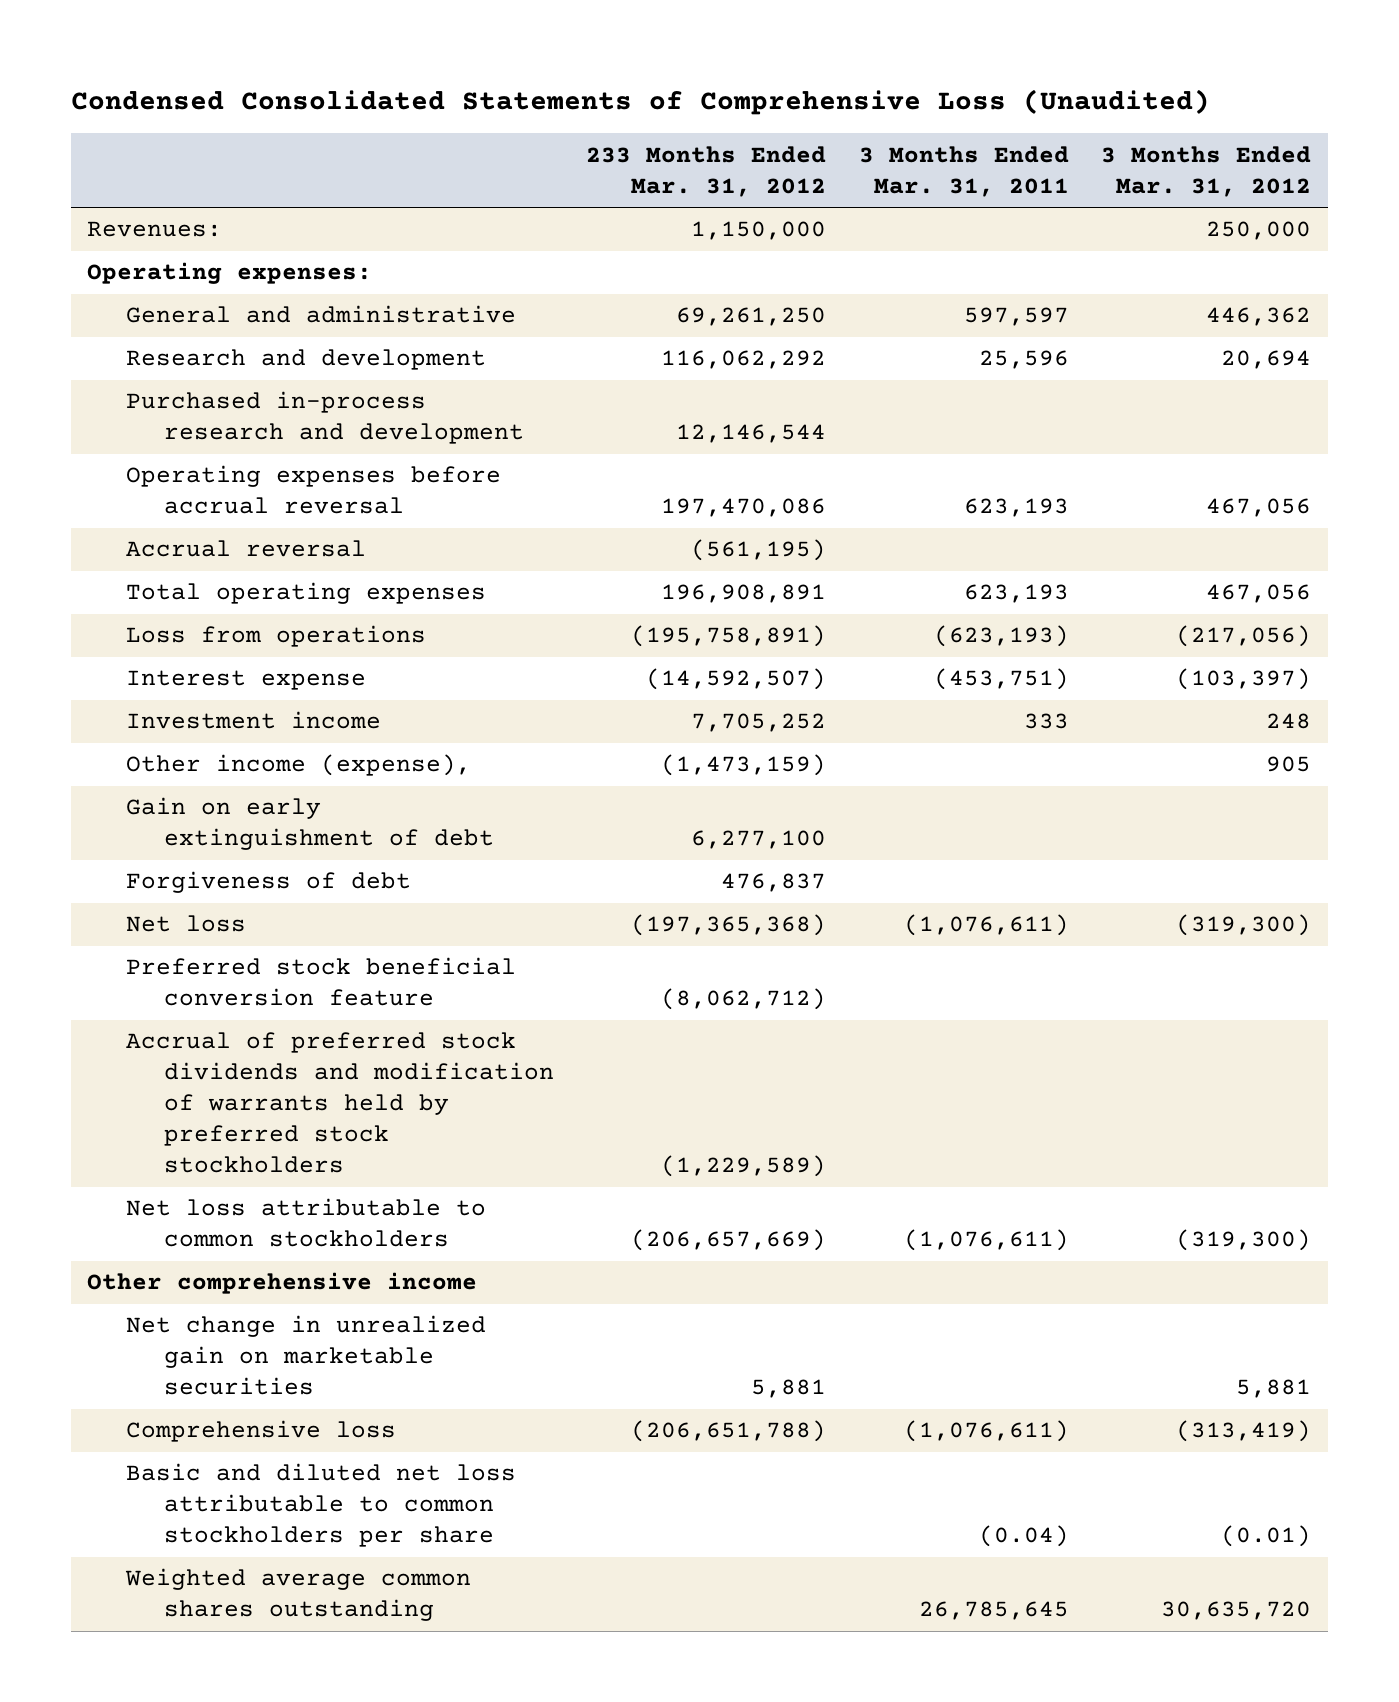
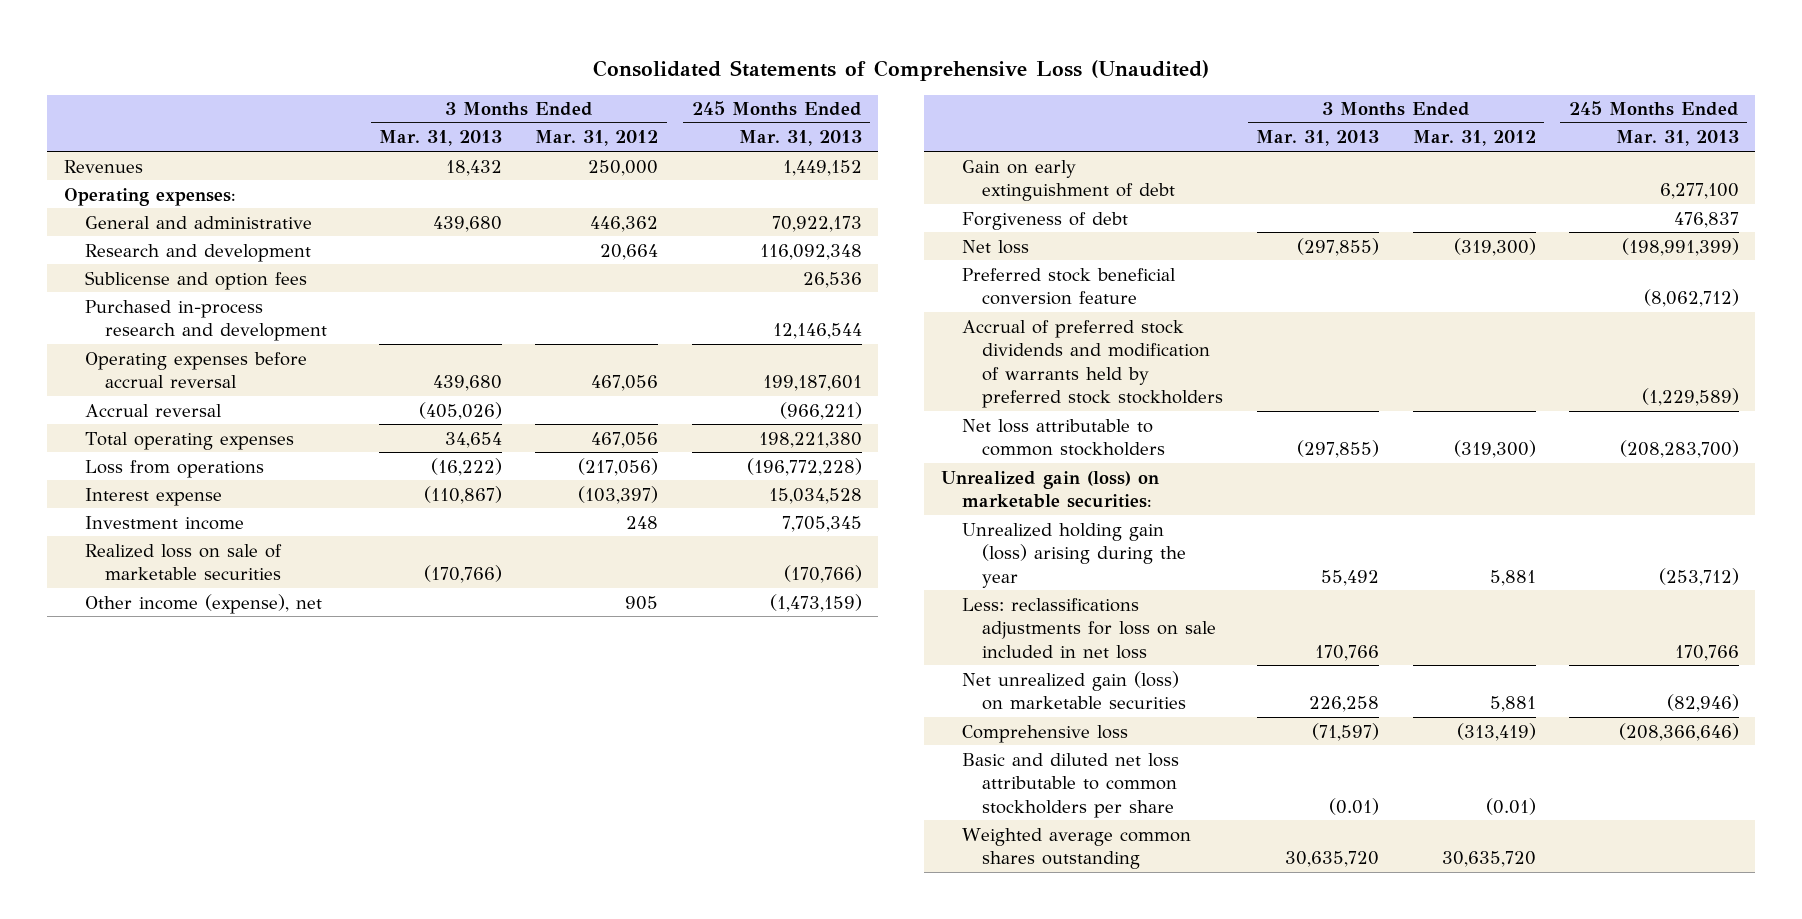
- Condensed Consolidated Statements of Comprehensive Loss (Unaudited)
+ Consolidated Statements of Comprehensive Loss (Unaudited)
- | 233 Months Ended Mar. 31, 2012 | 3 Months Ended Mar. 31, 2011 | 3 Months Ended Mar. 31, 2012
+ | 3 Months Ended Mar. 31, 2013 | 3 Months Ended Mar. 31, 2012 | 245 Months Ended Mar. 31, 2013
- Revenues: | 1,150,000 | | 250,000
+ Revenues | 18,432 | 250,000 | 1,449,152
- Research and development | 116,062,292 | 25,596 | 20,694
+ Research and development | | 20,664 | 116,092,348
+ Sublicense and option fees | | | 26,536
- Other income (expense), | (1,473,159) | | 905
+ Realized loss on sale of marketable securities | (170,766) | | (170,766)
+ Other income (expense), net | | 905 | (1,473,159)
- Other comprehensive income
- Net change in unrealized gain on marketable securities | 5,881 | | 5,881
+ Unrealized gain (loss) on marketable securities:
+ Unrealized holding gain (loss) arising during the year | 55,492 | 5,881 | (253,712)
+ Less: reclassifications adjustments for loss on sale included in net loss | 170,766 | | 170,766
+ Net unrealized gain (loss) on marketable securities | 226,258 | 5,881 | (82,946)

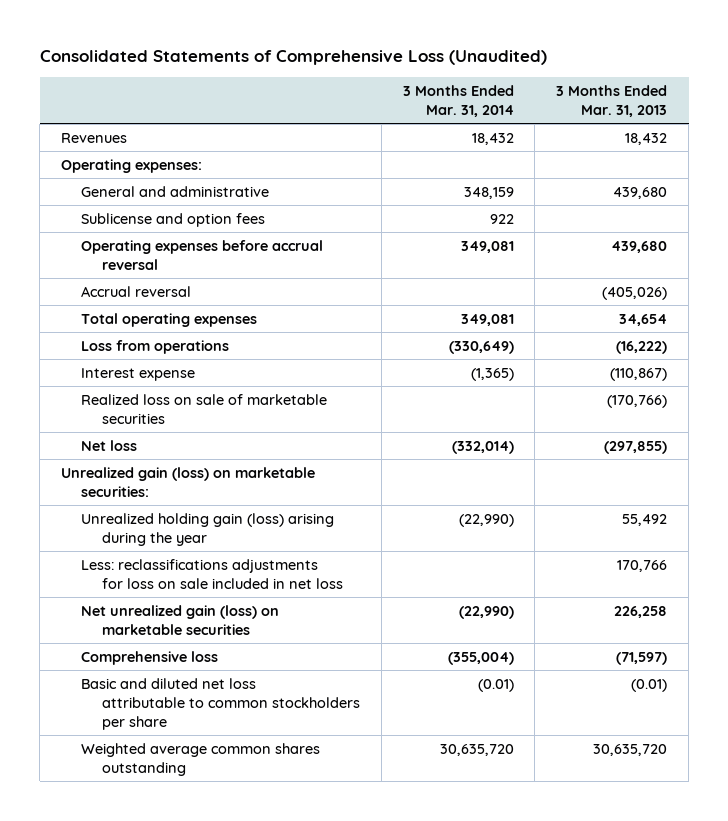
- | 3 Months Ended Mar. 31, 2013 | 3 Months Ended Mar. 31, 2012 | 245 Months Ended Mar. 31, 2013
+ | 3 Months Ended Mar. 31, 2014 | 3 Months Ended Mar. 31, 2013
- Research and development | | 20,664 | 116,092,348
- Purchased in-process research and development | | | 12,146,544
- Investment income | | 248 | 7,705,345
- Other income (expense), net | | 905 | (1,473,159)
- Gain on early extinguishment of debt | | | 6,277,100
- Forgiveness of debt | | | 476,837
- Preferred stock beneficial conversion feature | | | (8,062,712)
- Accrual of preferred stock dividends and modification of warrants held by preferred stock stockholders | | | (1,229,589)
- Net loss attributable to common stockholders | (297,855) | (319,300) | (208,283,700)

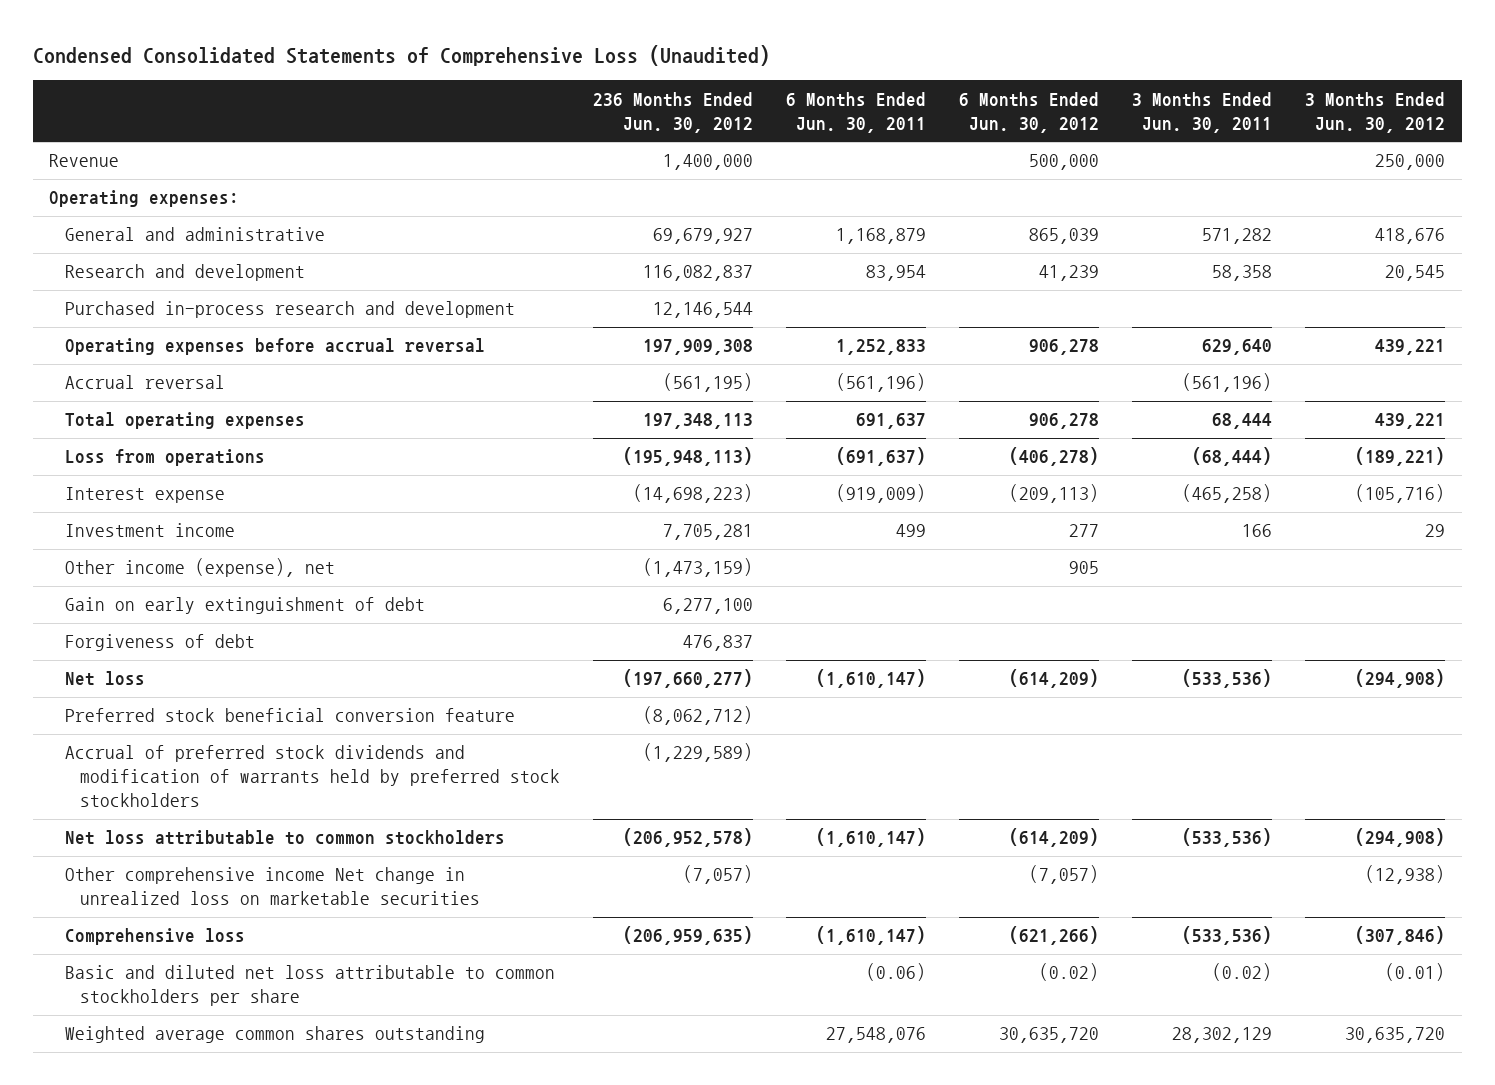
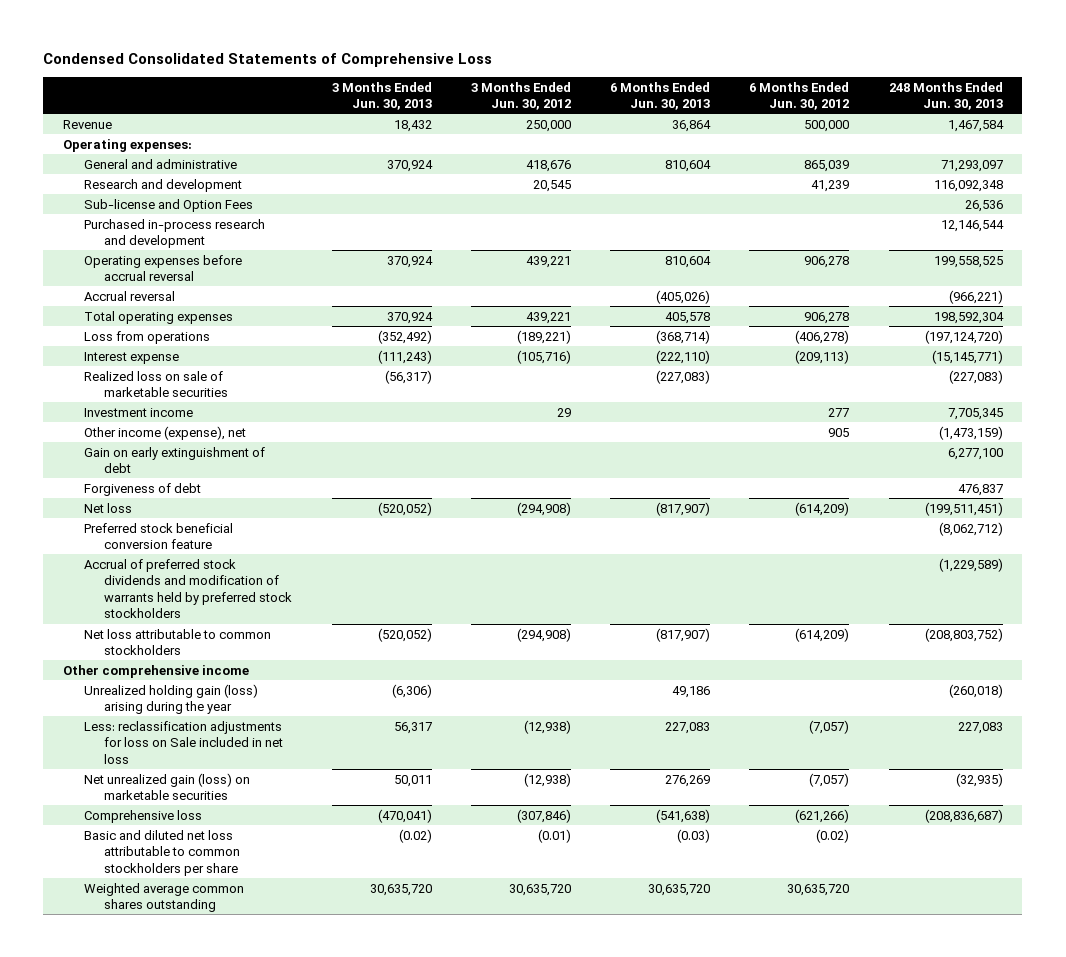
- Condensed Consolidated Statements of Comprehensive Loss (Unaudited)
+ Condensed Consolidated Statements of Comprehensive Loss
- | 236 Months Ended Jun. 30, 2012 | 6 Months Ended Jun. 30, 2011 | 6 Months Ended Jun. 30, 2012 | 3 Months Ended Jun. 30, 2011 | 3 Months Ended Jun. 30, 2012
+ | 3 Months Ended Jun. 30, 2013 | 3 Months Ended Jun. 30, 2012 | 6 Months Ended Jun. 30, 2013 | 6 Months Ended Jun. 30, 2012 | 248 Months Ended Jun. 30, 2013
+ Sub-license and Option Fees | | | | | 26,536
+ Realized loss on sale of marketable securities | (56,317) | | (227,083) | | (227,083)
- Other comprehensive income Net change in unrealized loss on marketable securities | (7,057) | | (7,057) | | (12,938)
+ Other comprehensive income
+ Unrealized holding gain (loss) arising during the year | (6,306) | | 49,186 | | (260,018)
+ Less: reclassification adjustments for loss on Sale included in net loss | 56,317 | (12,938) | 227,083 | (7,057) | 227,083
+ Net unrealized gain (loss) on marketable securities | 50,011 | (12,938) | 276,269 | (7,057) | (32,935)

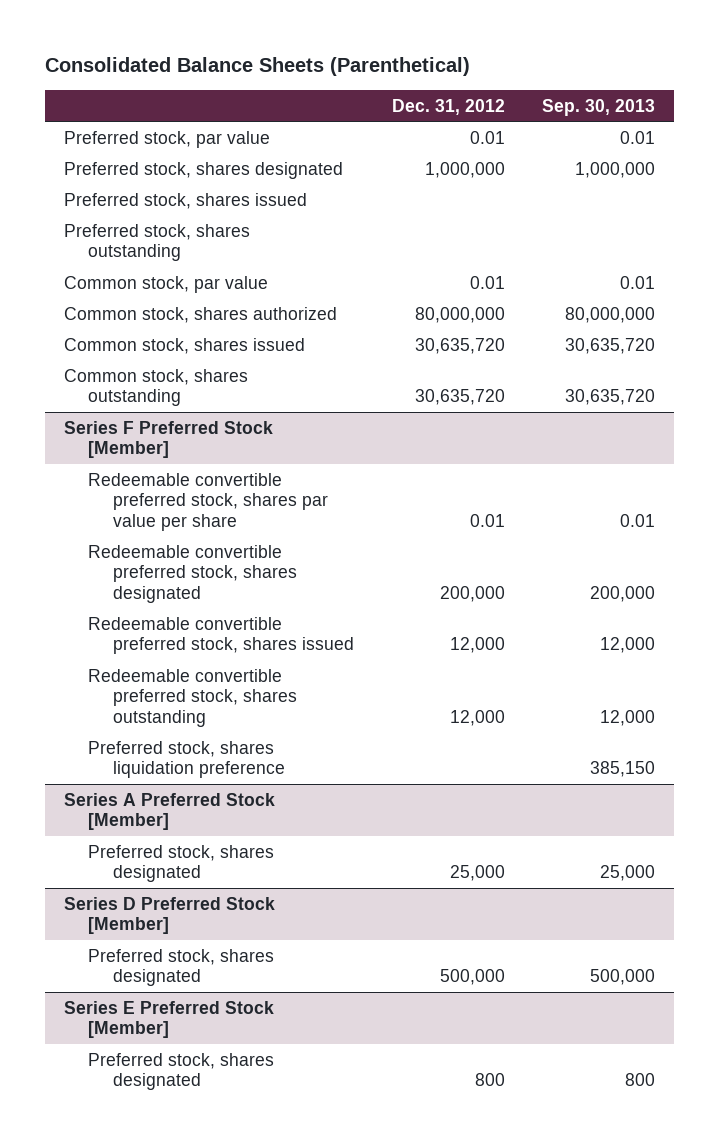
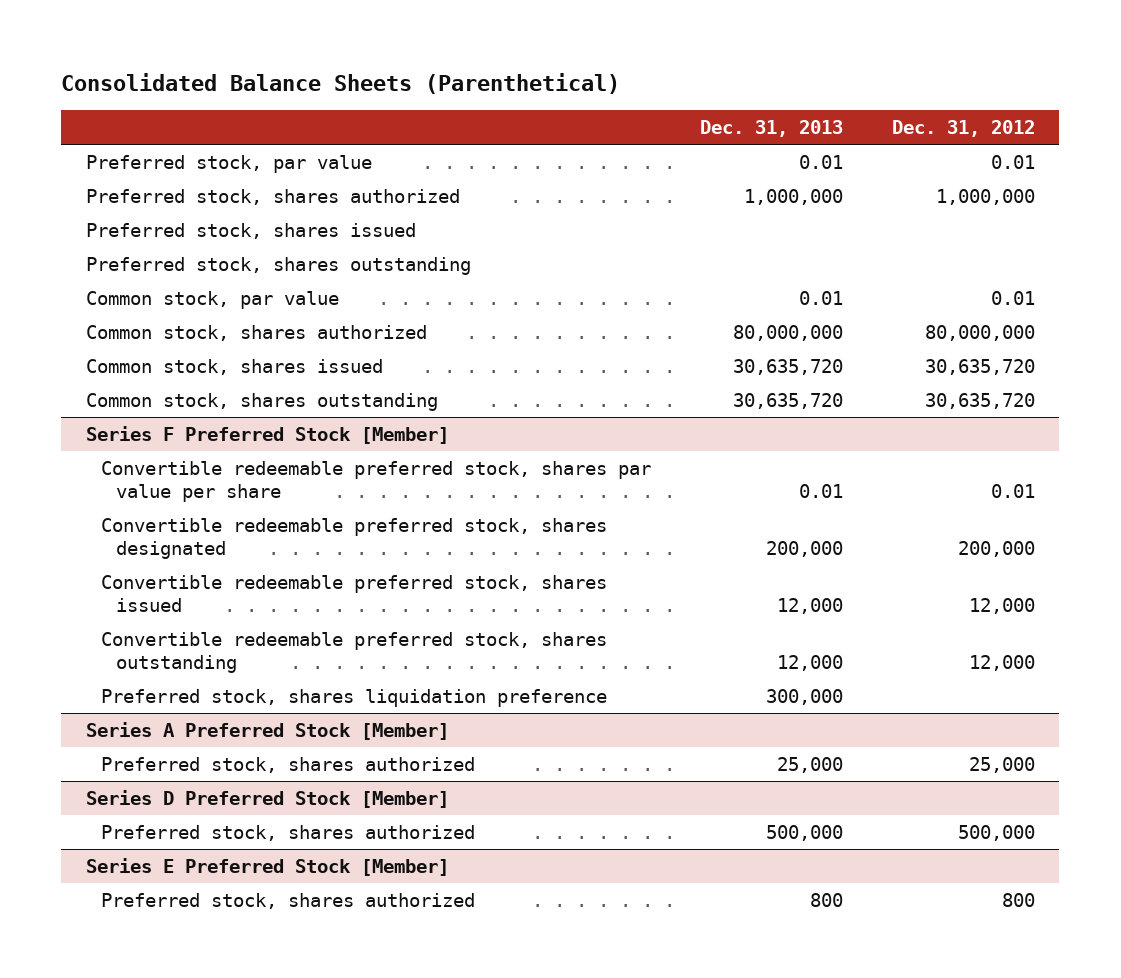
- | Dec. 31, 2012 | Sep. 30, 2013
+ | Dec. 31, 2013 | Dec. 31, 2012
- Preferred stock, shares designated | 1,000,000 | 1,000,000
+ Preferred stock, shares authorized | 1,000,000 | 1,000,000
@ Series F Preferred Stock [Member]
- Redeemable convertible preferred stock, shares par value per share | 0.01 | 0.01
- Redeemable convertible preferred stock, shares designated | 200,000 | 200,000
- Redeemable convertible preferred stock, shares issued | 12,000 | 12,000
- Redeemable convertible preferred stock, shares outstanding | 12,000 | 12,000
+ Convertible redeemable preferred stock, shares par value per share | 0.01 | 0.01
+ Convertible redeemable preferred stock, shares designated | 200,000 | 200,000
+ Convertible redeemable preferred stock, shares issued | 12,000 | 12,000
+ Convertible redeemable preferred stock, shares outstanding | 12,000 | 12,000
@ Series A Preferred Stock [Member]
- Preferred stock, shares designated | 25,000 | 25,000
+ Preferred stock, shares authorized | 25,000 | 25,000
@ Series D Preferred Stock [Member]
- Preferred stock, shares designated | 500,000 | 500,000
+ Preferred stock, shares authorized | 500,000 | 500,000
@ Series E Preferred Stock [Member]
- Preferred stock, shares designated | 800 | 800
+ Preferred stock, shares authorized | 800 | 800

